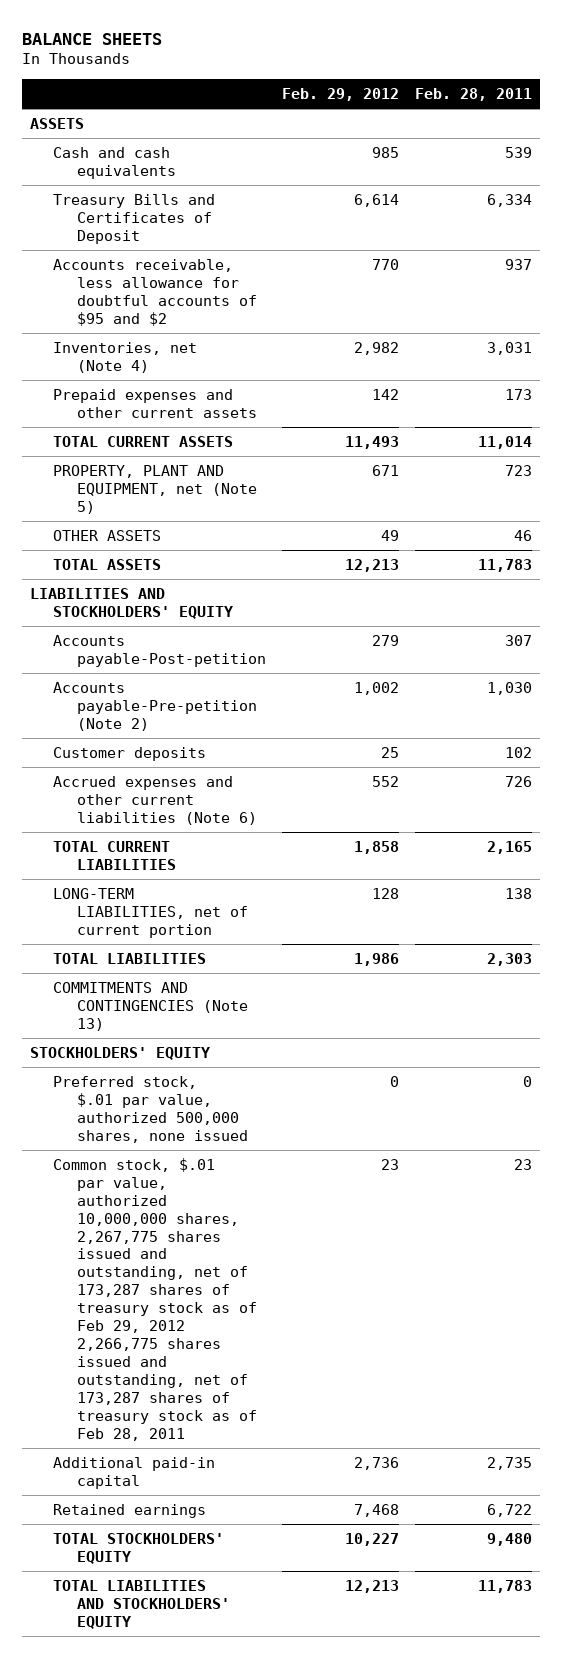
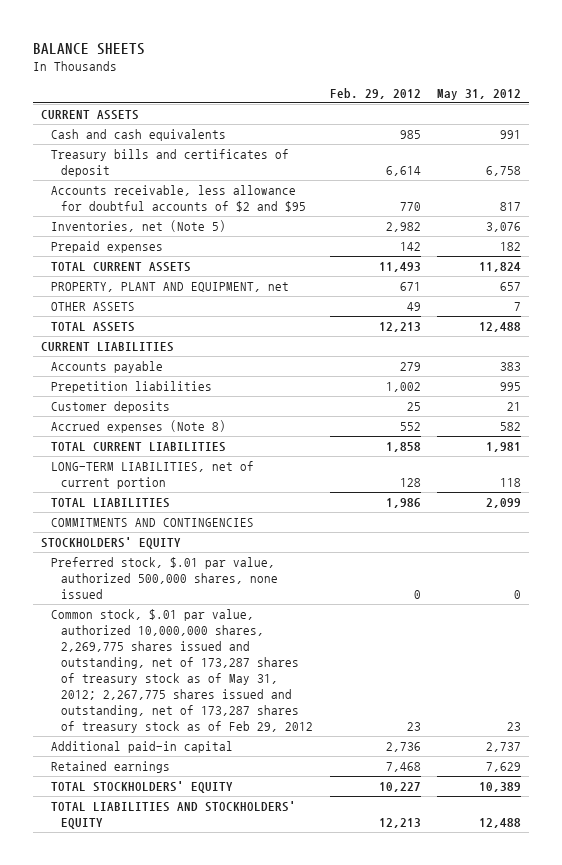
- | Feb. 29, 2012 | Feb. 28, 2011
+ | Feb. 29, 2012 | May 31, 2012
- ASSETS
+ CURRENT ASSETS
- Treasury Bills and Certificates of Deposit | 6,614 | 6,334
- Accounts receivable, less allowance for doubtful accounts of $95 and $2 | 770 | 937
- Inventories, net (Note 4) | 2,982 | 3,031
- Prepaid expenses and other current assets | 142 | 173
+ Treasury bills and certificates of deposit | 6,614 | 6,758
+ Accounts receivable, less allowance for doubtful accounts of $2 and $95 | 770 | 817
+ Inventories, net (Note 5) | 2,982 | 3,076
+ Prepaid expenses | 142 | 182
- PROPERTY, PLANT AND EQUIPMENT, net (Note 5) | 671 | 723
+ PROPERTY, PLANT AND EQUIPMENT, net | 671 | 657
- LIABILITIES AND STOCKHOLDERS' EQUITY
- Accounts payable-Post-petition | 279 | 307
- Accounts payable-Pre-petition (Note 2) | 1,002 | 1,030
+ CURRENT LIABILITIES
+ Accounts payable | 279 | 383
+ Prepetition liabilities | 1,002 | 995
- Accrued expenses and other current liabilities (Note 6) | 552 | 726
+ Accrued expenses (Note 8) | 552 | 582
- COMMITMENTS AND CONTINGENCIES (Note 13)
+ COMMITMENTS AND CONTINGENCIES
- Common stock, $.01 par value, authorized 10,000,000 shares, 2,267,775 shares issued and outstanding, net of 173,287 shares of treasury stock as of Feb 29, 2012 2,266,775 shares issued and outstanding, net of 173,287 shares of treasury stock as of Feb 28, 2011 | 23 | 23
+ Common stock, $.01 par value, authorized 10,000,000 shares, 2,269,775 shares issued and outstanding, net of 173,287 shares of treasury stock as of May 31, 2012; 2,267,775 shares issued and outstanding, net of 173,287 shares of treasury stock as of Feb 29, 2012 | 23 | 23

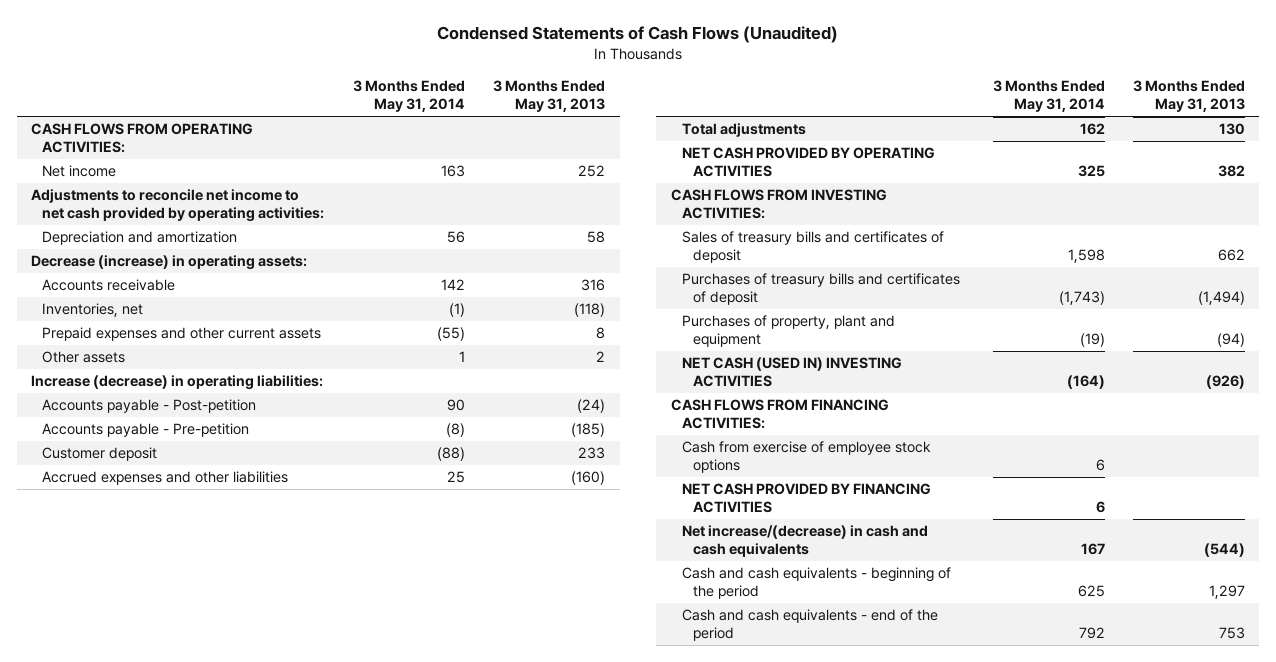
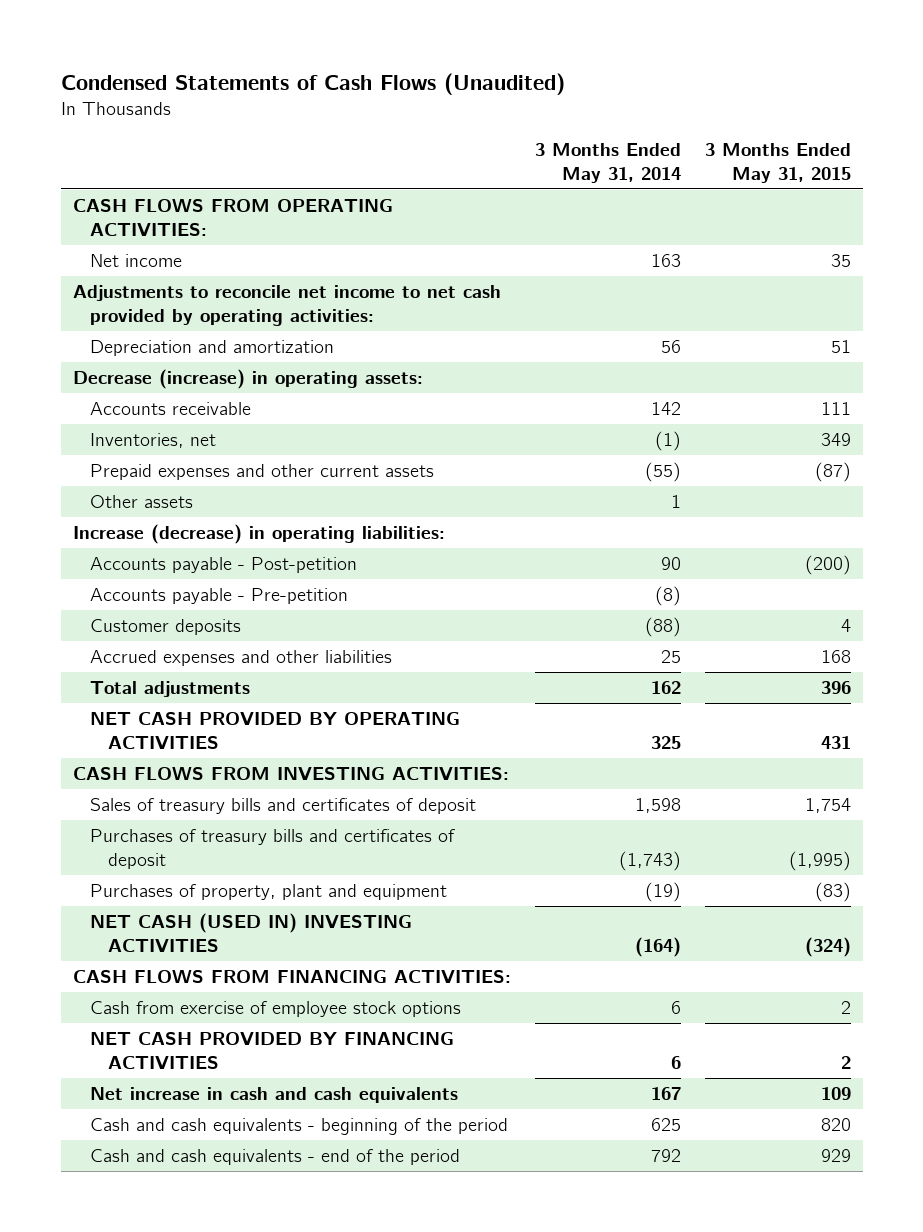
- | 3 Months Ended May 31, 2014 | 3 Months Ended May 31, 2013
+ | 3 Months Ended May 31, 2014 | 3 Months Ended May 31, 2015
- Customer deposit | (88) | 233
+ Customer deposits | (88) | 4
- Net increase/(decrease) in cash and cash equivalents | 167 | (544)
+ Net increase in cash and cash equivalents | 167 | 109

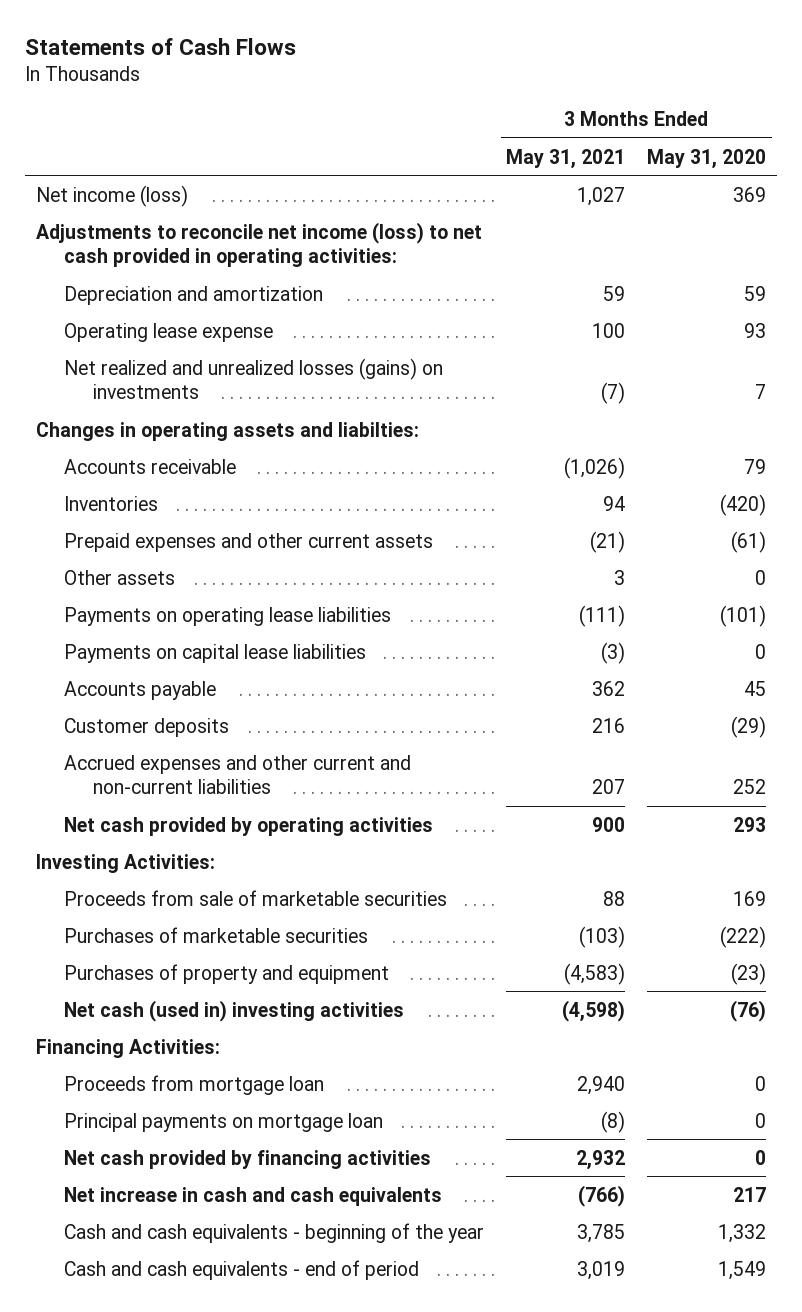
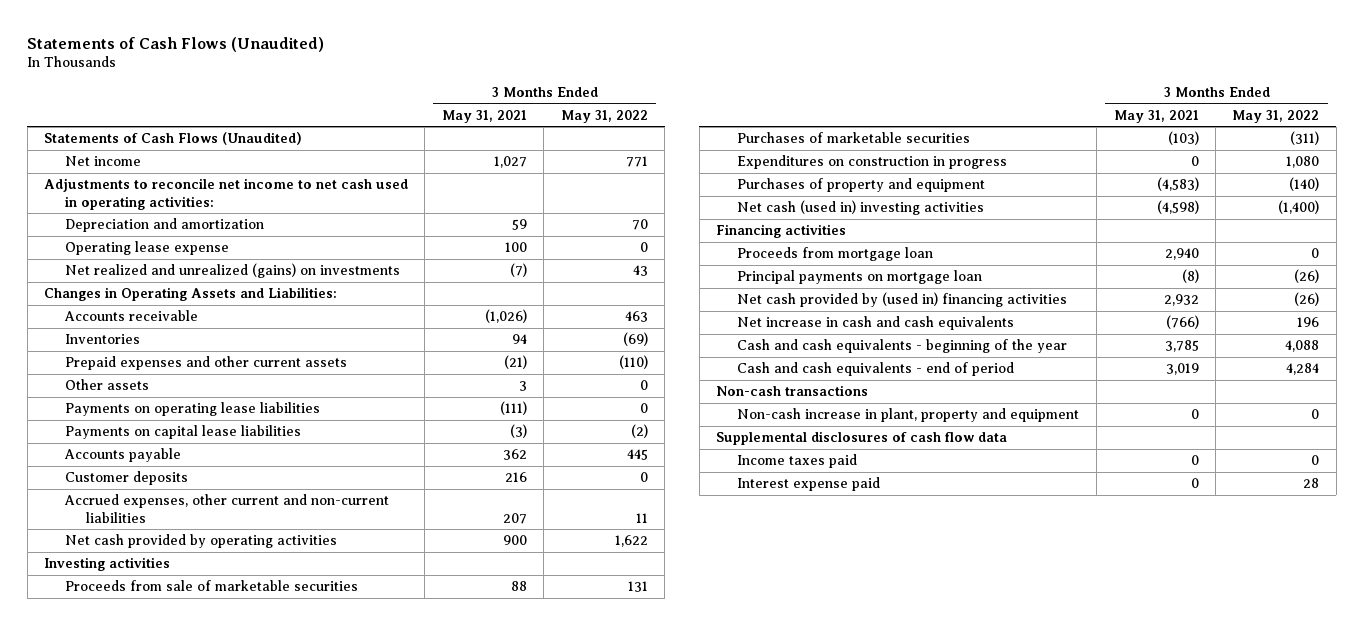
- Statements of Cash Flows
+ Statements of Cash Flows (Unaudited)
- | 3 Months Ended May 31, 2021 | 3 Months Ended May 31, 2020
+ | 3 Months Ended May 31, 2021 | 3 Months Ended May 31, 2022
- Net income (loss) | 1,027 | 369
- Adjustments to reconcile net income (loss) to net cash provided in operating activities:
+ Statements of Cash Flows (Unaudited)
+ Net income | 1,027 | 771
+ Adjustments to reconcile net income to net cash used in operating activities:
- Net realized and unrealized losses (gains) on investments | (7) | 7
- Changes in operating assets and liabilties:
+ Net realized and unrealized (gains) on investments | (7) | 43
+ Changes in Operating Assets and Liabilities:
- Accrued expenses and other current and non-current liabilities | 207 | 252
+ Accrued expenses, other current and non-current liabilities | 207 | 11
- Investing Activities:
+ Investing activities
+ Expenditures on construction in progress | 0 | 1,080
- Financing Activities:
+ Financing activities
- Net cash provided by financing activities | 2,932 | 0
+ Net cash provided by (used in) financing activities | 2,932 | (26)
+ Non-cash transactions
+ Non-cash increase in plant, property and equipment | 0 | 0
+ Supplemental disclosures of cash flow data
+ Income taxes paid | 0 | 0
+ Interest expense paid | 0 | 28

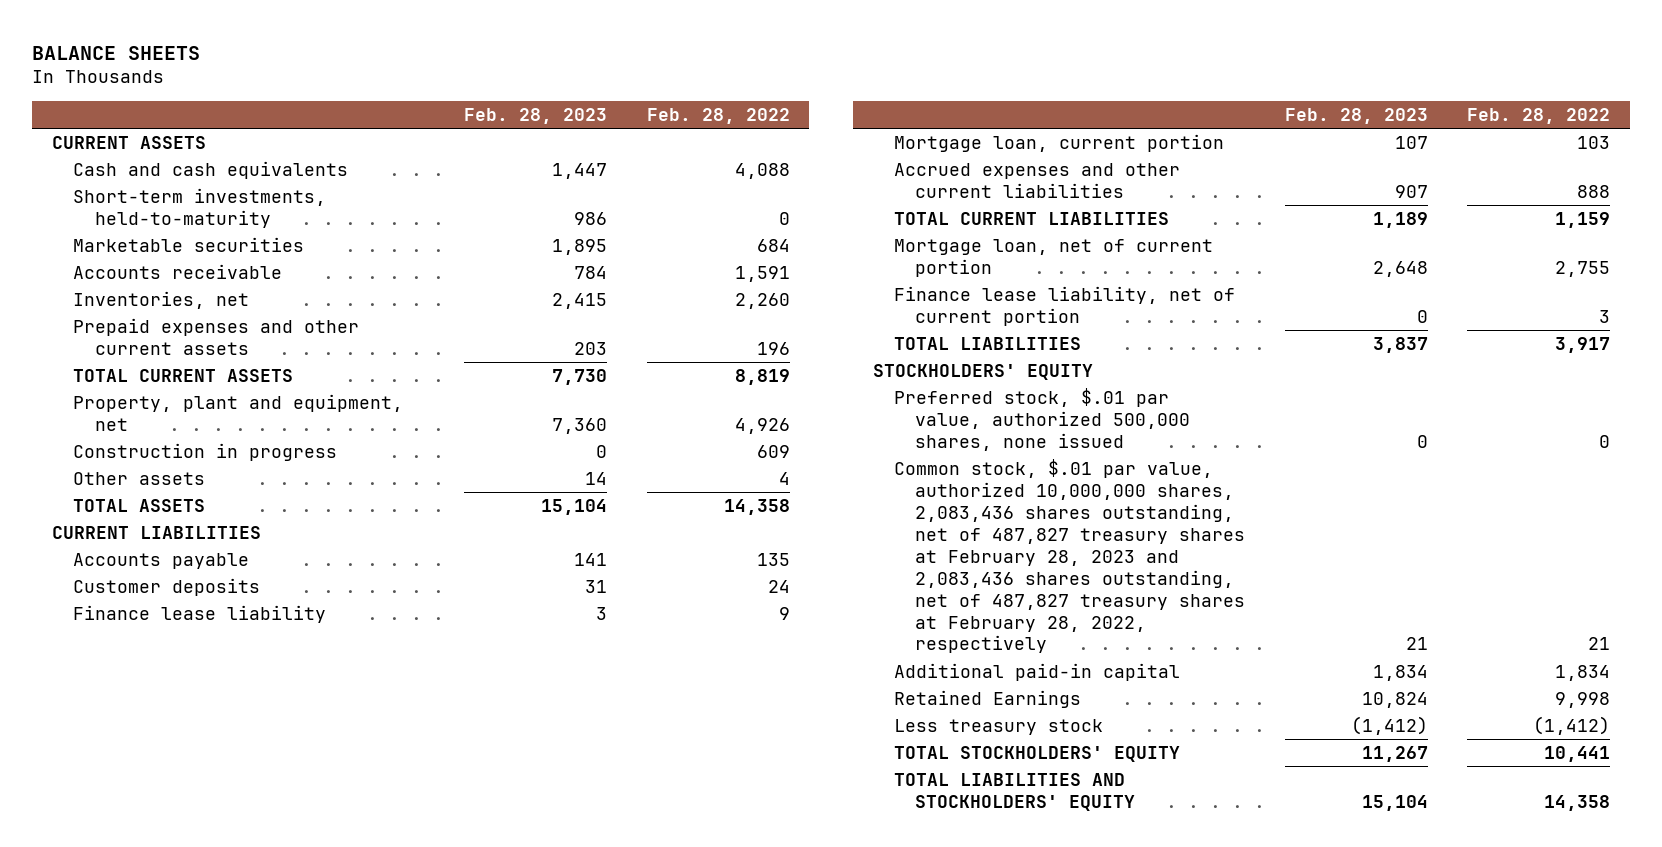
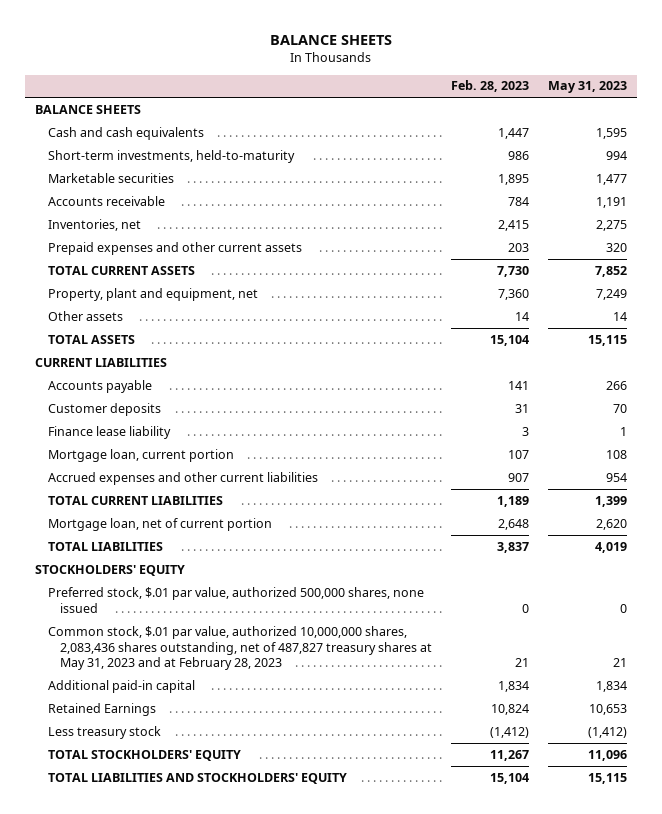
- | Feb. 28, 2023 | Feb. 28, 2022
+ | Feb. 28, 2023 | May 31, 2023
- CURRENT ASSETS
+ BALANCE SHEETS
- Construction in progress | 0 | 609
- Finance lease liability, net of current portion | 0 | 3
- Common stock, $.01 par value, authorized 10,000,000 shares, 2,083,436 shares outstanding, net of 487,827 treasury shares at February 28, 2023 and 2,083,436 shares outstanding, net of 487,827 treasury shares at February 28, 2022, respectively | 21 | 21
+ Common stock, $.01 par value, authorized 10,000,000 shares, 2,083,436 shares outstanding, net of 487,827 treasury shares at May 31, 2023 and at February 28, 2023 | 21 | 21

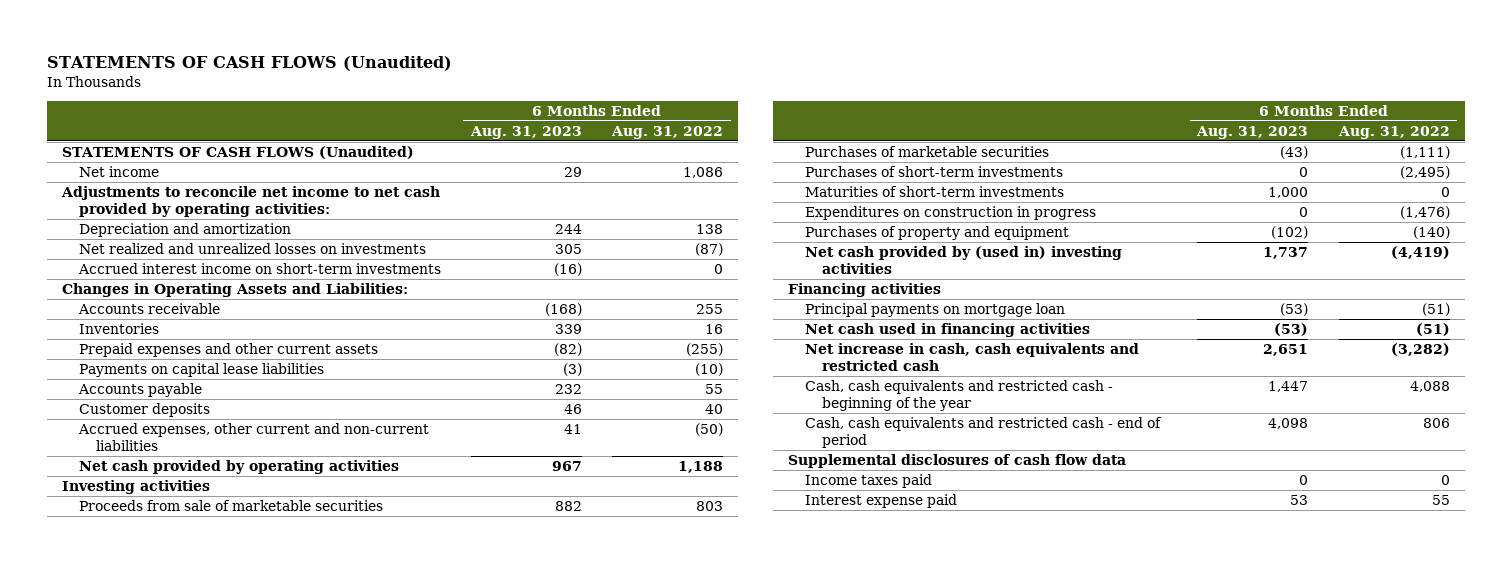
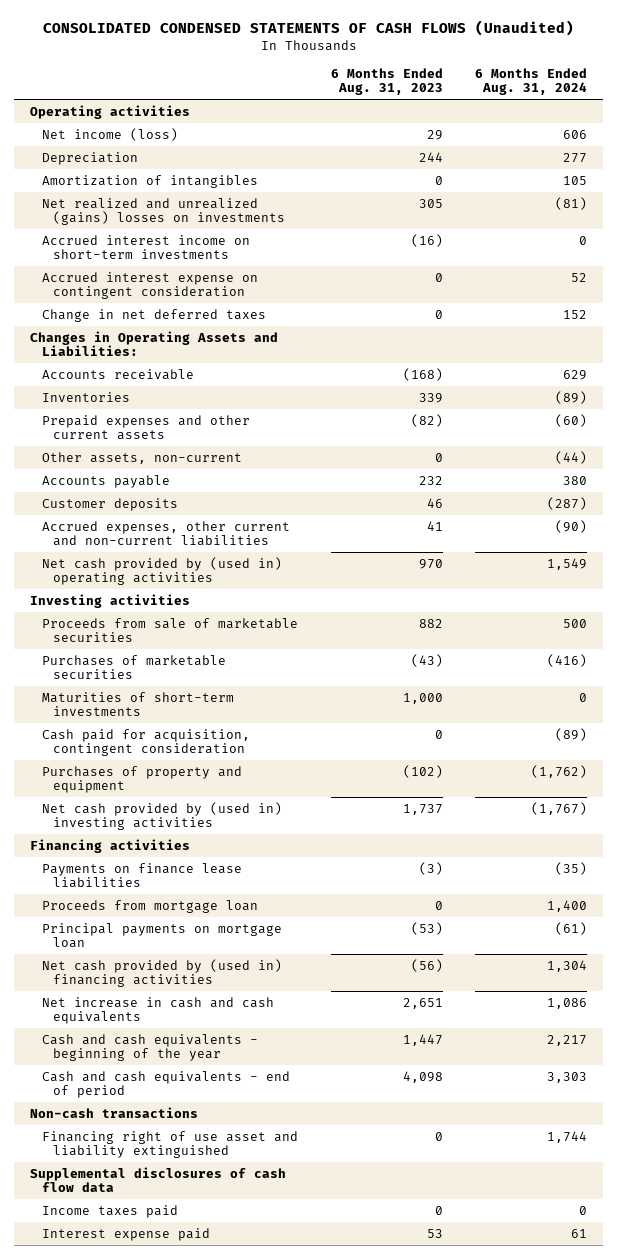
- STATEMENTS OF CASH FLOWS (Unaudited)
+ CONSOLIDATED CONDENSED STATEMENTS OF CASH FLOWS (Unaudited)
- | 6 Months Ended Aug. 31, 2023 | 6 Months Ended Aug. 31, 2022
+ | 6 Months Ended Aug. 31, 2023 | 6 Months Ended Aug. 31, 2024
- STATEMENTS OF CASH FLOWS (Unaudited)
- Net income | 29 | 1,086
- Adjustments to reconcile net income to net cash provided by operating activities:
- Depreciation and amortization | 244 | 138
- Net realized and unrealized losses on investments | 305 | (87)
+ Operating activities
+ Net income (loss) | 29 | 606
+ Depreciation | 244 | 277
+ Amortization of intangibles | 0 | 105
+ Net realized and unrealized (gains) losses on investments | 305 | (81)
+ Accrued interest expense on contingent consideration | 0 | 52
+ Change in net deferred taxes | 0 | 152
- Payments on capital lease liabilities | (3) | (10)
+ Other assets, non-current | 0 | (44)
- Net cash provided by operating activities | 967 | 1,188
+ Net cash provided by (used in) operating activities | 970 | 1,549
- Purchases of short-term investments | 0 | (2,495)
- Expenditures on construction in progress | 0 | (1,476)
+ Cash paid for acquisition, contingent consideration | 0 | (89)
+ Payments on finance lease liabilities | (3) | (35)
+ Proceeds from mortgage loan | 0 | 1,400
- Net cash used in financing activities | (53) | (51)
- Net increase in cash, cash equivalents and restricted cash | 2,651 | (3,282)
- Cash, cash equivalents and restricted cash - beginning of the year | 1,447 | 4,088
- Cash, cash equivalents and restricted cash - end of period | 4,098 | 806
+ Net cash provided by (used in) financing activities | (56) | 1,304
+ Net increase in cash and cash equivalents | 2,651 | 1,086
+ Cash and cash equivalents - beginning of the year | 1,447 | 2,217
+ Cash and cash equivalents - end of period | 4,098 | 3,303
+ Non-cash transactions
+ Financing right of use asset and liability extinguished | 0 | 1,744

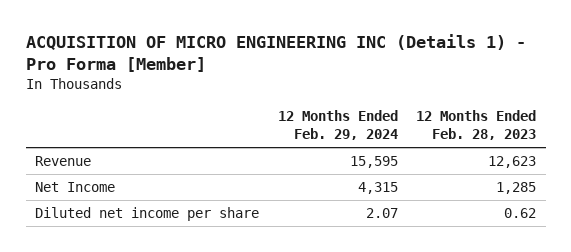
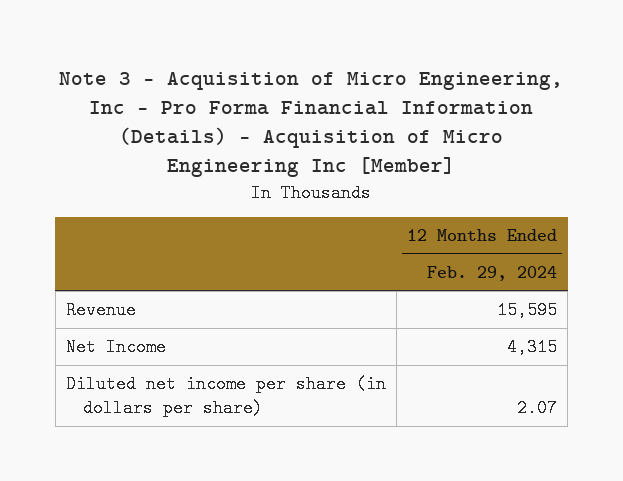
- ACQUISITION OF MICRO ENGINEERING INC (Details 1) - Pro Forma [Member]
+ Note 3 - Acquisition of Micro Engineering, Inc - Pro Forma Financial Information (Details) - Acquisition of Micro Engineering Inc [Member]
- | 12 Months Ended Feb. 29, 2024 | 12 Months Ended Feb. 28, 2023
+ | 12 Months Ended Feb. 29, 2024
- Diluted net income per share | 2.07 | 0.62
+ Diluted net income per share (in dollars per share) | 2.07

